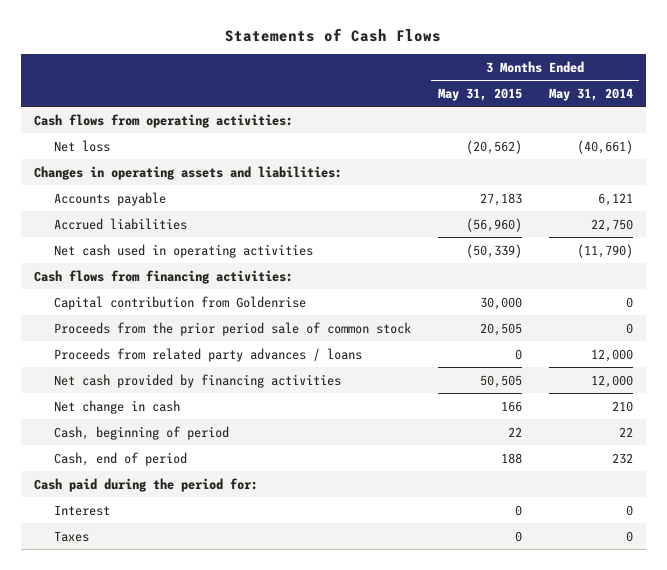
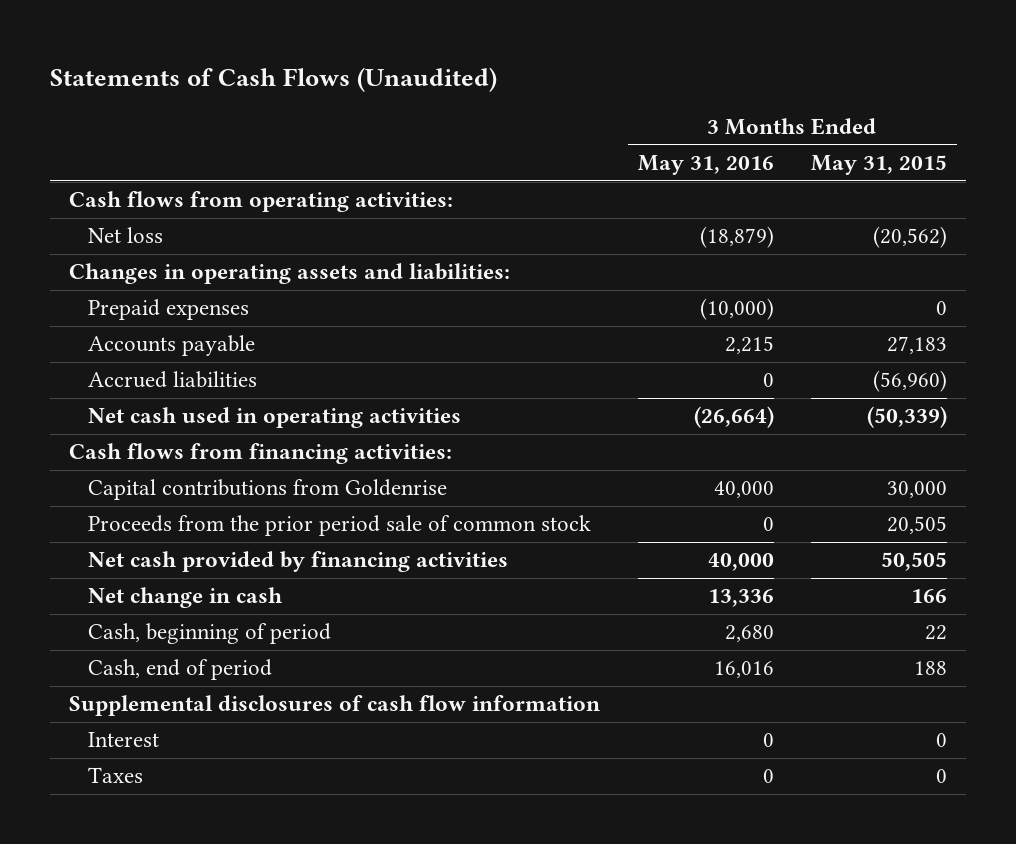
- Statements of Cash Flows
+ Statements of Cash Flows (Unaudited)
- | 3 Months Ended May 31, 2015 | 3 Months Ended May 31, 2014
+ | 3 Months Ended May 31, 2016 | 3 Months Ended May 31, 2015
+ Prepaid expenses | (10,000) | 0
- Capital contribution from Goldenrise | 30,000 | 0
+ Capital contributions from Goldenrise | 40,000 | 30,000
- Proceeds from related party advances / loans | 0 | 12,000
- Cash paid during the period for:
+ Supplemental disclosures of cash flow information

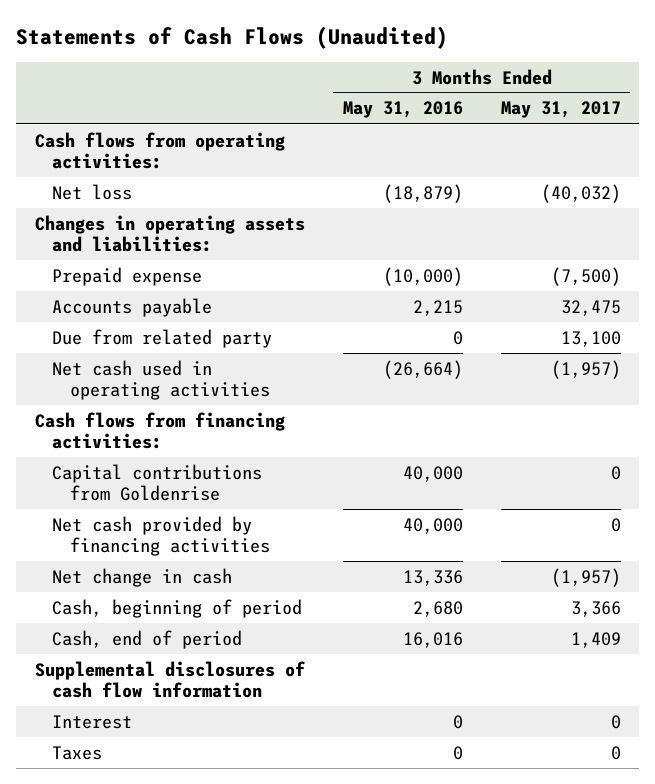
- | 3 Months Ended May 31, 2016 | 3 Months Ended May 31, 2015
+ | 3 Months Ended May 31, 2016 | 3 Months Ended May 31, 2017
- Prepaid expenses | (10,000) | 0
+ Prepaid expense | (10,000) | (7,500)
- Accrued liabilities | 0 | (56,960)
+ Due from related party | 0 | 13,100
- Proceeds from the prior period sale of common stock | 0 | 20,505

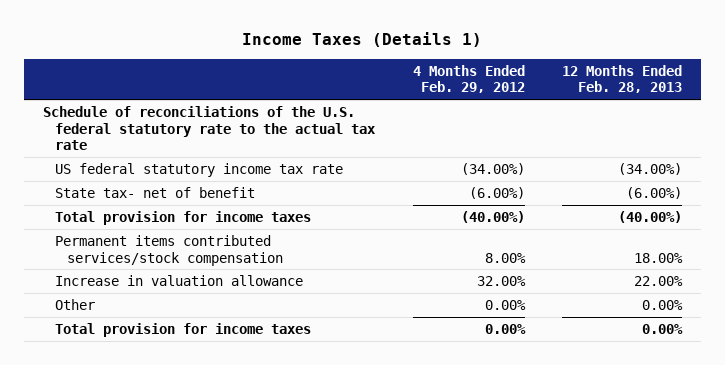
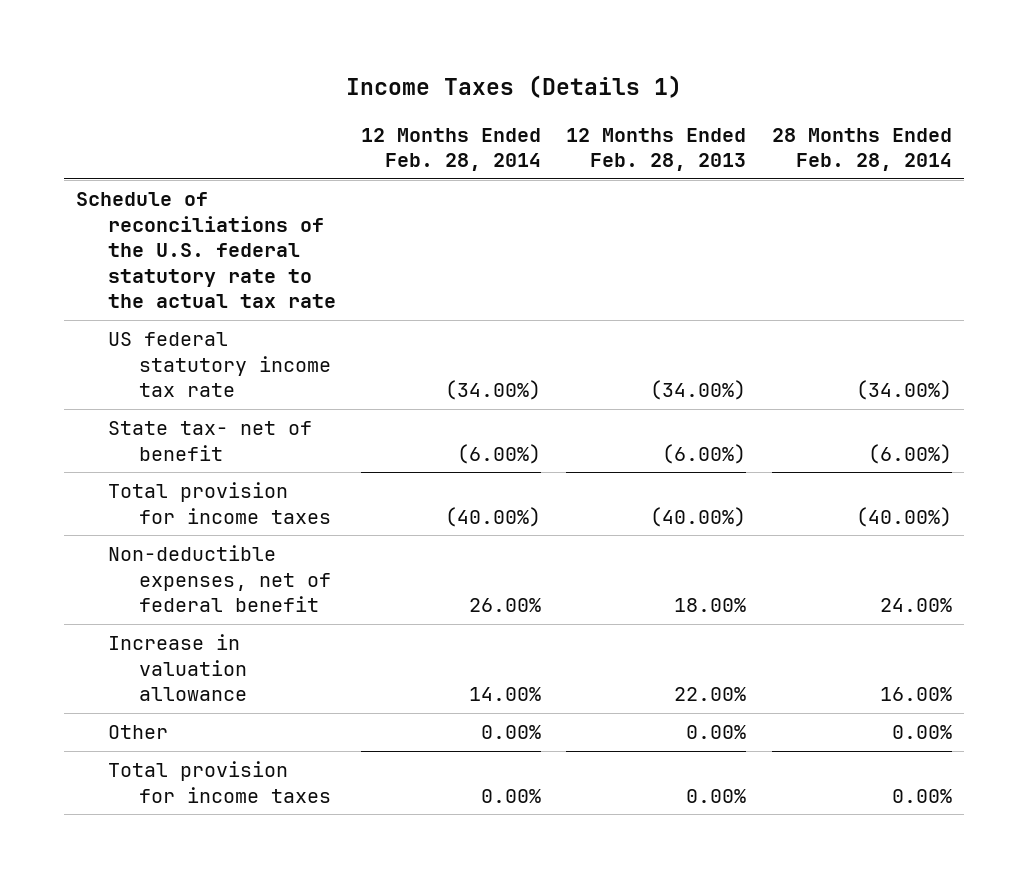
- | 4 Months Ended Feb. 29, 2012 | 12 Months Ended Feb. 28, 2013
+ | 12 Months Ended Feb. 28, 2014 | 12 Months Ended Feb. 28, 2013 | 28 Months Ended Feb. 28, 2014
- Permanent items contributed services/stock compensation | 8.00% | 18.00%
+ Non-deductible expenses, net of federal benefit | 26.00% | 18.00% | 24.00%

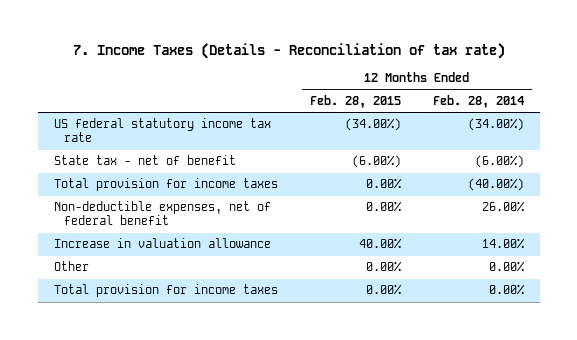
- Income Taxes (Details 1)
+ 7. Income Taxes (Details - Reconciliation of tax rate)
- | 12 Months Ended Feb. 28, 2014 | 12 Months Ended Feb. 28, 2013 | 28 Months Ended Feb. 28, 2014
+ | 12 Months Ended Feb. 28, 2015 | 12 Months Ended Feb. 28, 2014
- Schedule of reconciliations of the U.S. federal statutory rate to the actual tax rate
- State tax- net of benefit | (6.00%) | (6.00%) | (6.00%)
+ State tax - net of benefit | (6.00%) | (6.00%)

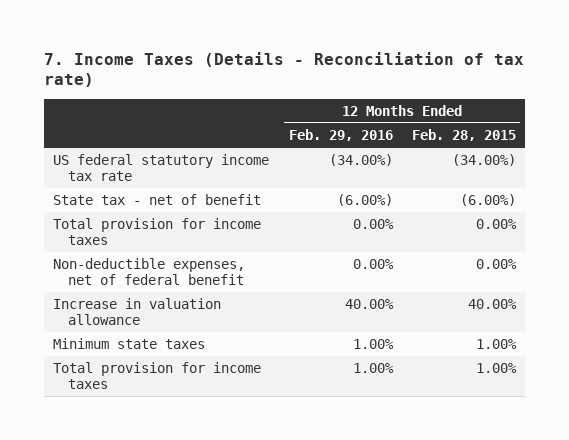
- | 12 Months Ended Feb. 28, 2015 | 12 Months Ended Feb. 28, 2014
+ | 12 Months Ended Feb. 29, 2016 | 12 Months Ended Feb. 28, 2015
- Other | 0.00% | 0.00%
- Total provision for income taxes | 0.00% | 0.00%
+ Minimum state taxes | 1.00% | 1.00%
+ Total provision for income taxes | 1.00% | 1.00%

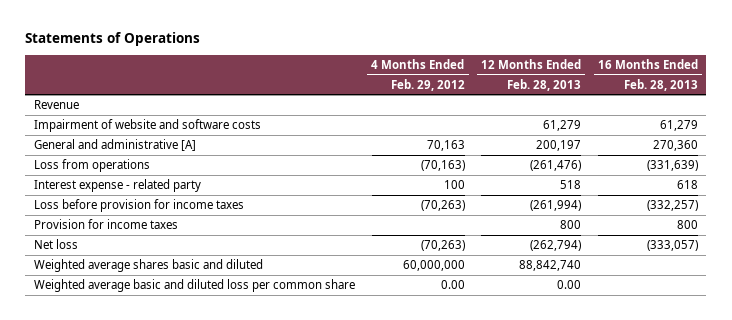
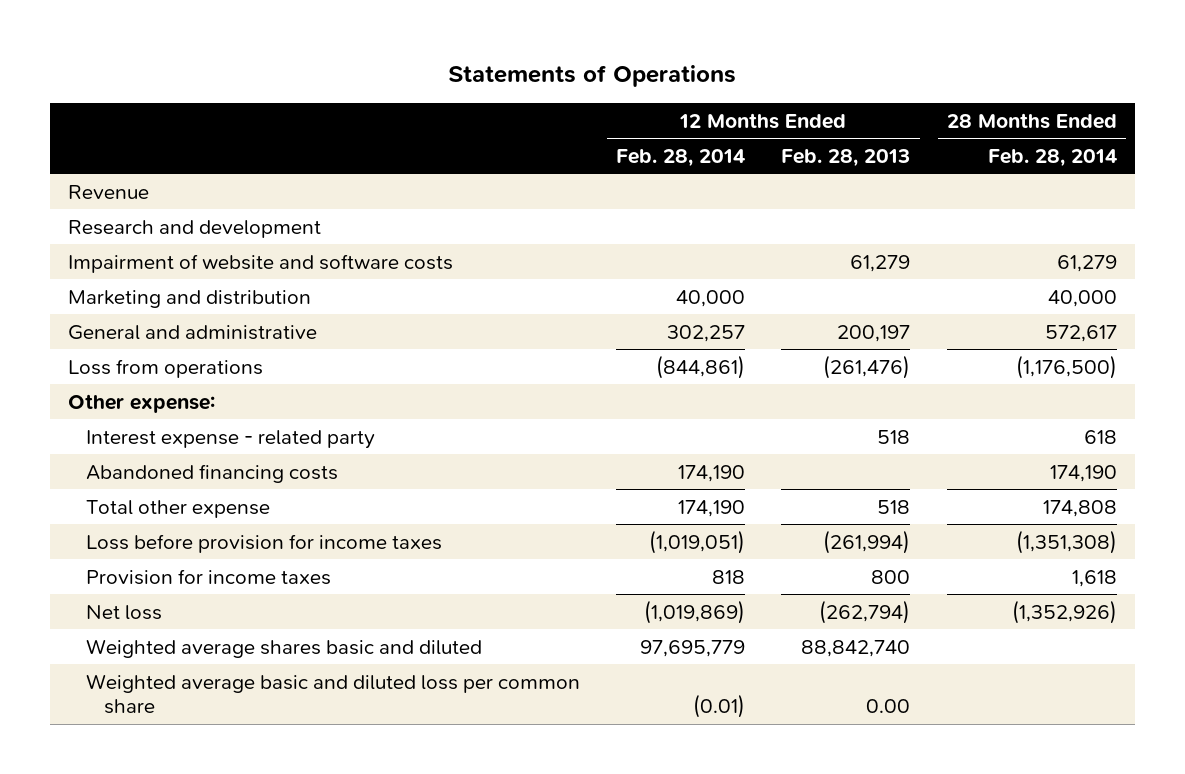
- | 4 Months Ended Feb. 29, 2012 | 12 Months Ended Feb. 28, 2013 | 16 Months Ended Feb. 28, 2013
+ | 12 Months Ended Feb. 28, 2014 | 12 Months Ended Feb. 28, 2013 | 28 Months Ended Feb. 28, 2014
+ Research and development
- General and administrative [A] | 70,163 | 200,197 | 270,360
+ Marketing and distribution | 40,000 | | 40,000
+ General and administrative | 302,257 | 200,197 | 572,617
+ Other expense:
+ Abandoned financing costs | 174,190 | | 174,190
+ Total other expense | 174,190 | 518 | 174,808

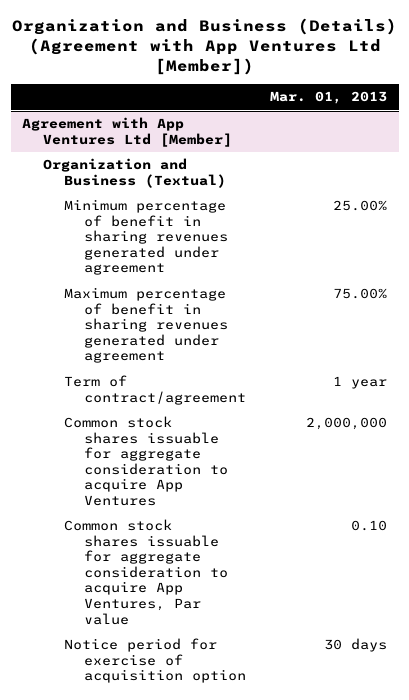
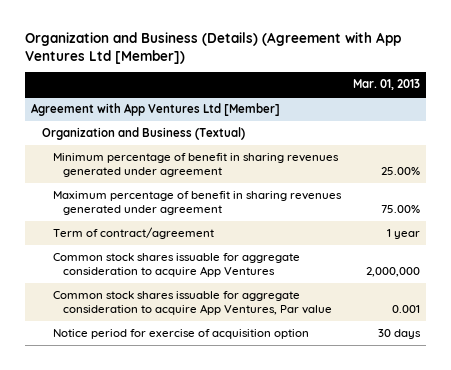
@ Agreement with App Ventures Ltd [Member]
- Common stock shares issuable for aggregate consideration to acquire App Ventures, Par value | 0.10
+ Common stock shares issuable for aggregate consideration to acquire App Ventures, Par value | 0.001

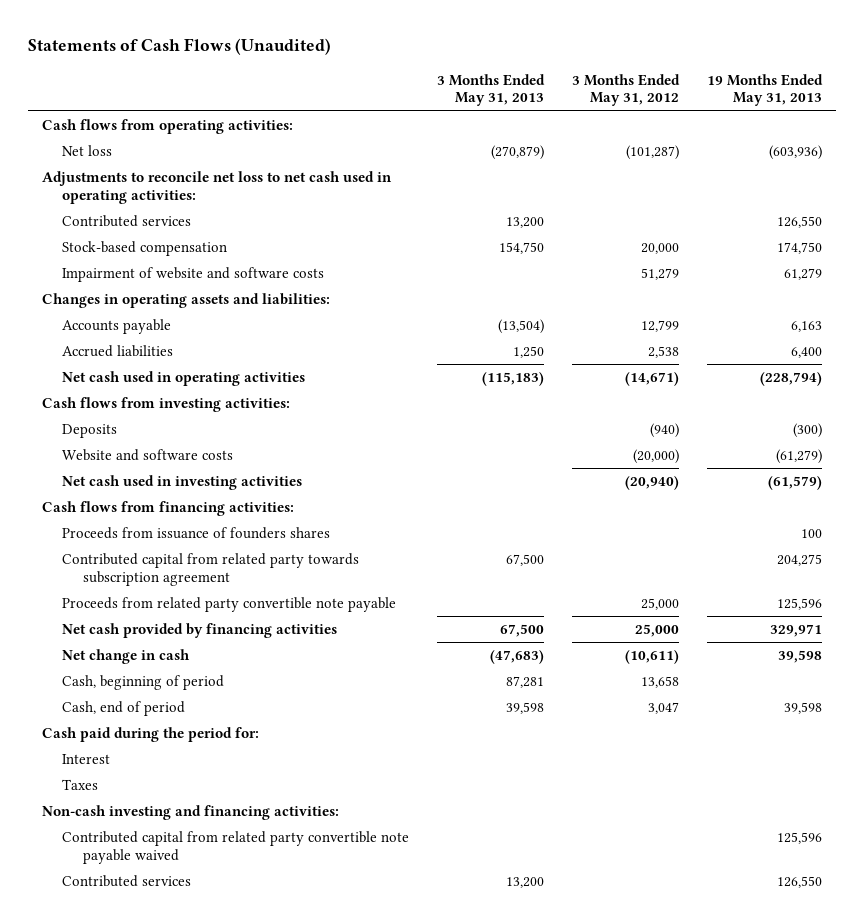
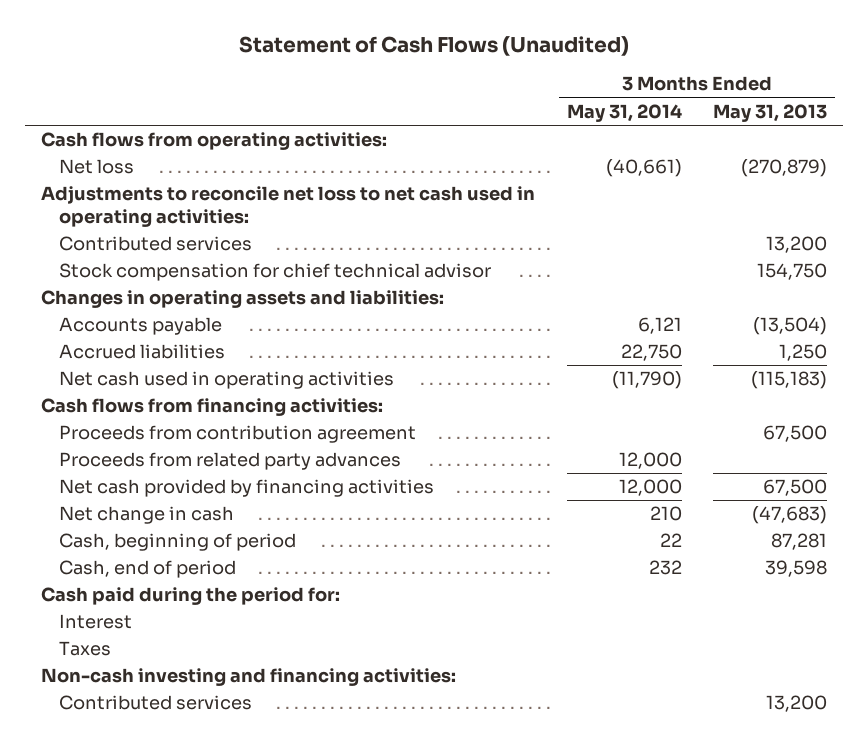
- Statements of Cash Flows (Unaudited)
+ Statement of Cash Flows (Unaudited)
- | 3 Months Ended May 31, 2013 | 3 Months Ended May 31, 2012 | 19 Months Ended May 31, 2013
+ | 3 Months Ended May 31, 2014 | 3 Months Ended May 31, 2013
- Stock-based compensation | 154,750 | 20,000 | 174,750
- Impairment of website and software costs | | 51,279 | 61,279
+ Stock compensation for chief technical advisor | | 154,750
- Cash flows from investing activities:
- Deposits | | (940) | (300)
- Website and software costs | | (20,000) | (61,279)
- Net cash used in investing activities | | (20,940) | (61,579)
- Proceeds from issuance of founders shares | | | 100
- Contributed capital from related party towards subscription agreement | 67,500 | | 204,275
- Proceeds from related party convertible note payable | | 25,000 | 125,596
+ Proceeds from contribution agreement | | 67,500
+ Proceeds from related party advances | 12,000 |
- Contributed capital from related party convertible note payable waived | | | 125,596

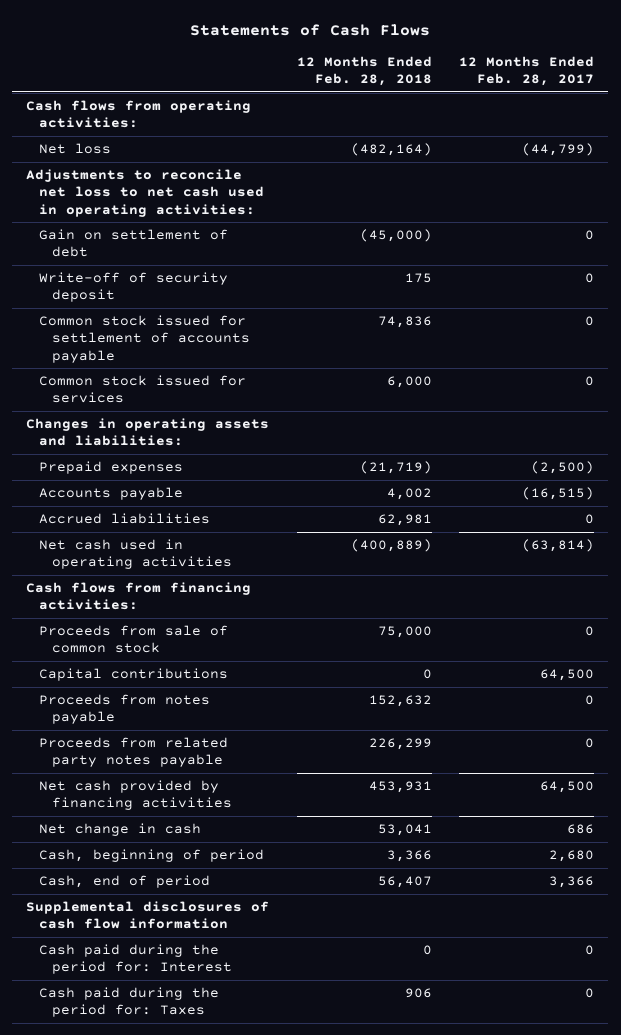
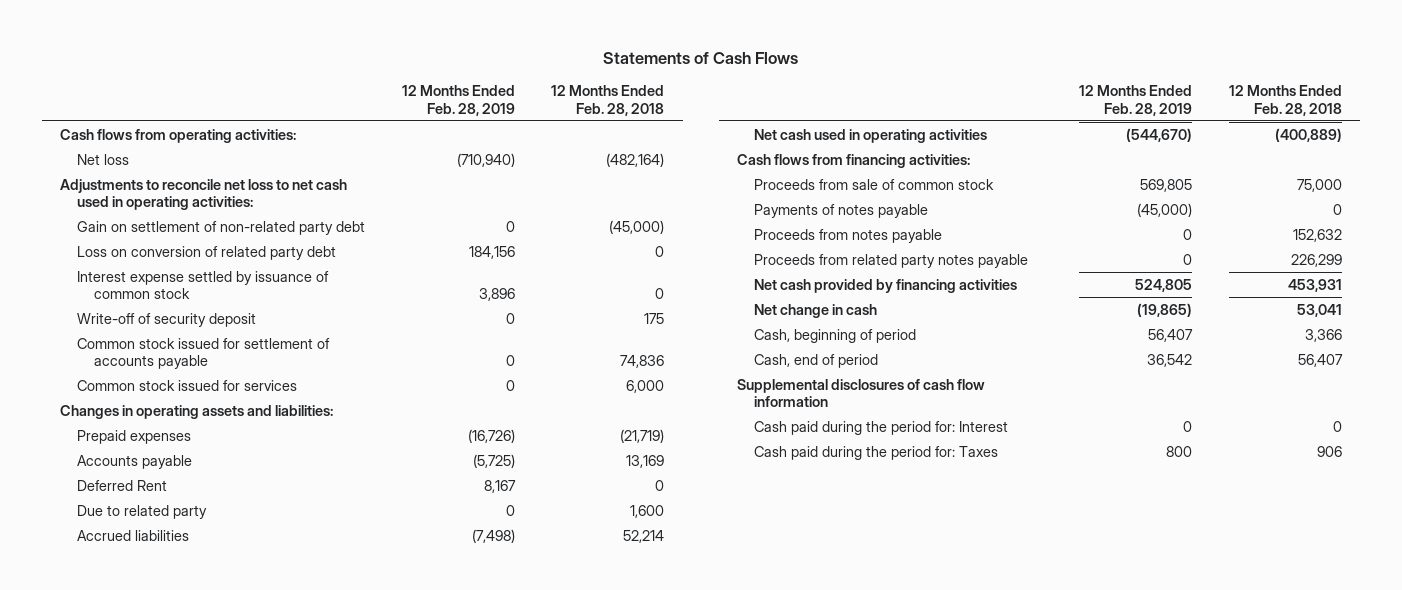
- | 12 Months Ended Feb. 28, 2018 | 12 Months Ended Feb. 28, 2017
+ | 12 Months Ended Feb. 28, 2019 | 12 Months Ended Feb. 28, 2018
- Gain on settlement of debt | (45,000) | 0
+ Gain on settlement of non-related party debt | 0 | (45,000)
+ Loss on conversion of related party debt | 184,156 | 0
+ Interest expense settled by issuance of common stock | 3,896 | 0
- Accounts payable | 4,002 | (16,515)
- Accrued liabilities | 62,981 | 0
+ Accounts payable | (5,725) | 13,169
+ Deferred Rent | 8,167 | 0
+ Due to related party | 0 | 1,600
+ Accrued liabilities | (7,498) | 52,214
- Capital contributions | 0 | 64,500
+ Payments of notes payable | (45,000) | 0

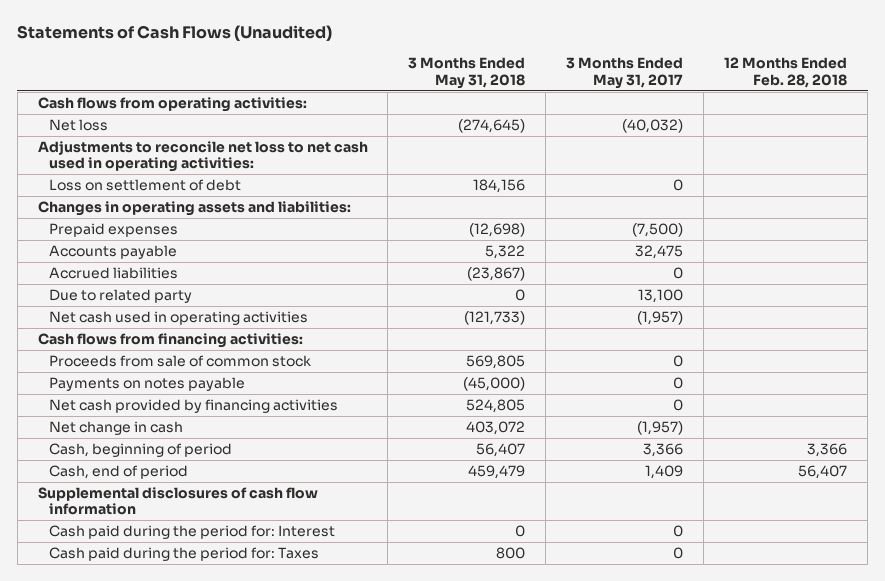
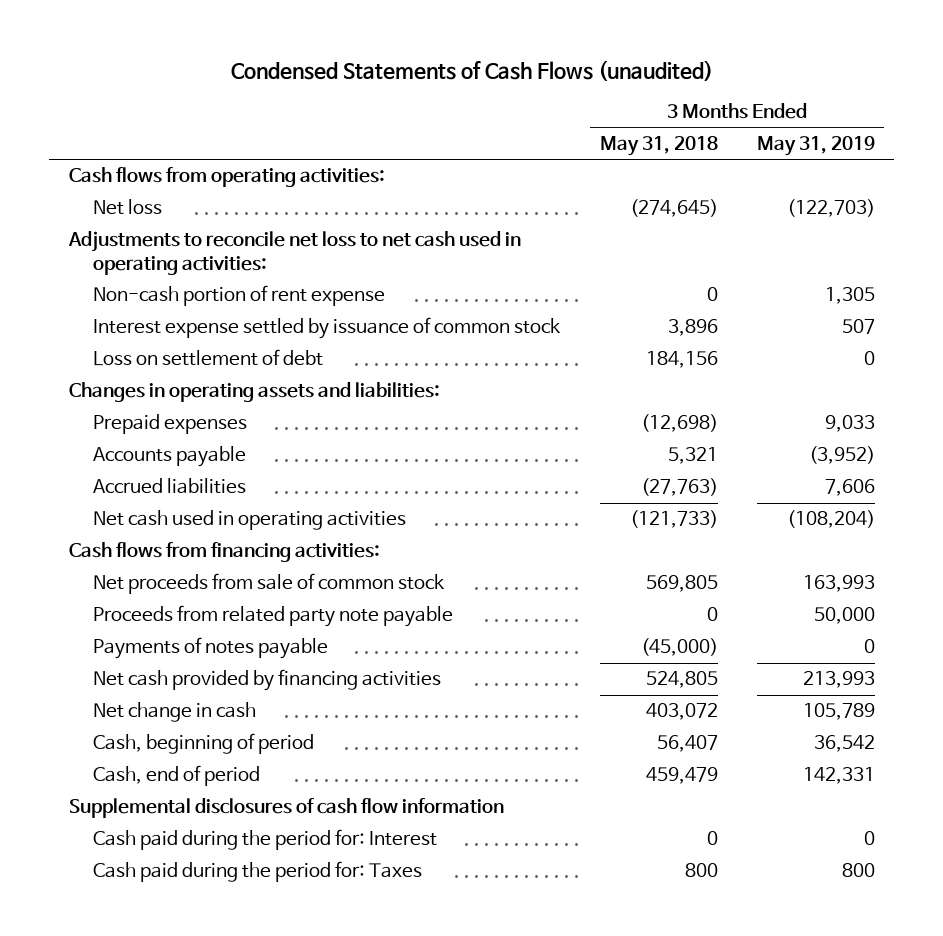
- Statements of Cash Flows (Unaudited)
+ Condensed Statements of Cash Flows (unaudited)
- | 3 Months Ended May 31, 2018 | 3 Months Ended May 31, 2017 | 12 Months Ended Feb. 28, 2018
+ | 3 Months Ended May 31, 2018 | 3 Months Ended May 31, 2019
+ Non-cash portion of rent expense | 0 | 1,305
+ Interest expense settled by issuance of common stock | 3,896 | 507
- Accounts payable | 5,322 | 32,475 |
- Accrued liabilities | (23,867) | 0 |
- Due to related party | 0 | 13,100 |
+ Accounts payable | 5,321 | (3,952)
+ Accrued liabilities | (27,763) | 7,606
- Proceeds from sale of common stock | 569,805 | 0 |
- Payments on notes payable | (45,000) | 0 |
+ Net proceeds from sale of common stock | 569,805 | 163,993
+ Proceeds from related party note payable | 0 | 50,000
+ Payments of notes payable | (45,000) | 0

